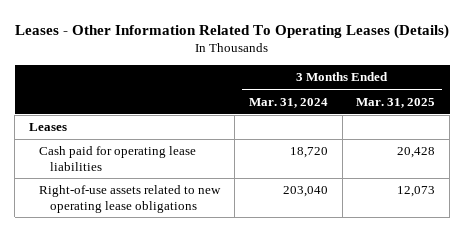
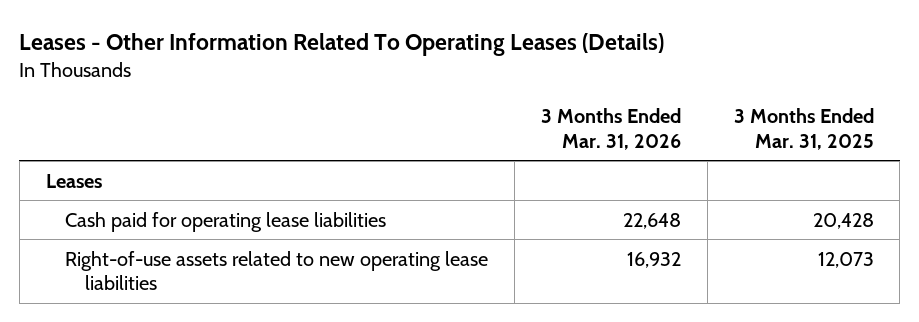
- | 3 Months Ended Mar. 31, 2024 | 3 Months Ended Mar. 31, 2025
+ | 3 Months Ended Mar. 31, 2026 | 3 Months Ended Mar. 31, 2025
- Right-of-use assets related to new operating lease obligations | 203,040 | 12,073
+ Right-of-use assets related to new operating lease liabilities | 16,932 | 12,073

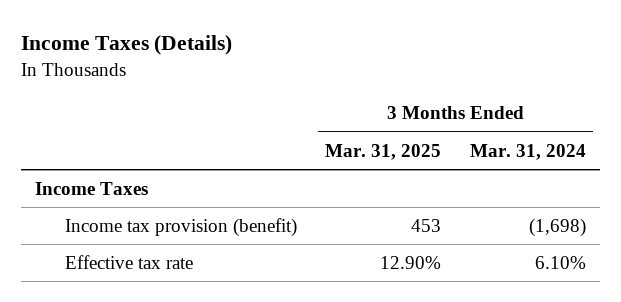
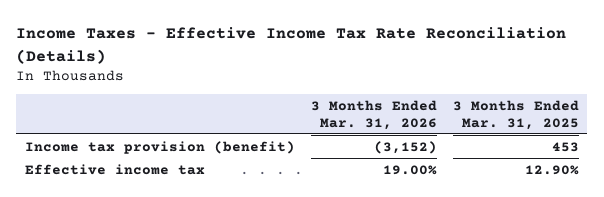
- Income Taxes (Details)
+ Income Taxes - Effective Income Tax Rate Reconciliation (Details)
- | 3 Months Ended Mar. 31, 2025 | 3 Months Ended Mar. 31, 2024
+ | 3 Months Ended Mar. 31, 2026 | 3 Months Ended Mar. 31, 2025
- Income Taxes
- Effective tax rate | 12.90% | 6.10%
+ Effective income tax | 19.00% | 12.90%

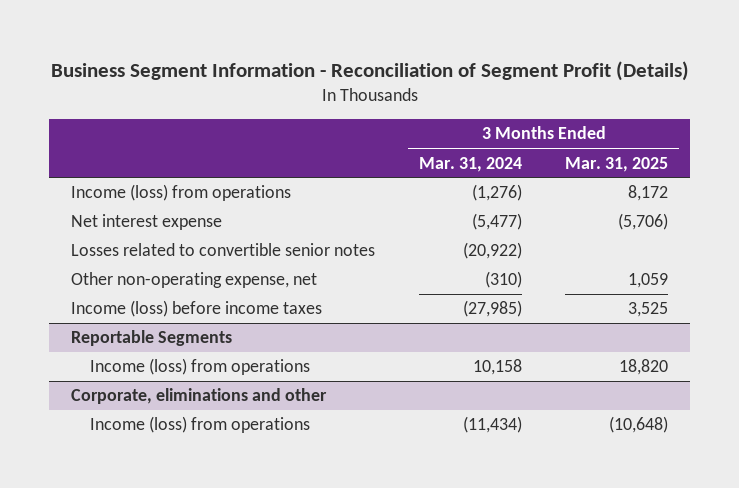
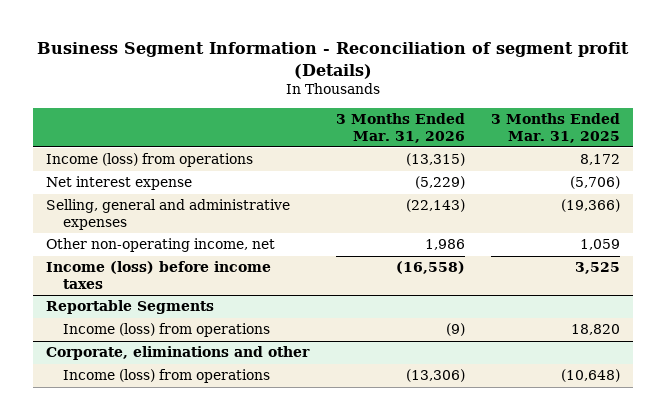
- Business Segment Information - Reconciliation of Segment Profit (Details)
+ Business Segment Information - Reconciliation of segment profit (Details)
- | 3 Months Ended Mar. 31, 2024 | 3 Months Ended Mar. 31, 2025
+ | 3 Months Ended Mar. 31, 2026 | 3 Months Ended Mar. 31, 2025
- Losses related to convertible senior notes | (20,922) |
- Other non-operating expense, net | (310) | 1,059
+ Selling, general and administrative expenses | (22,143) | (19,366)
+ Other non-operating income, net | 1,986 | 1,059

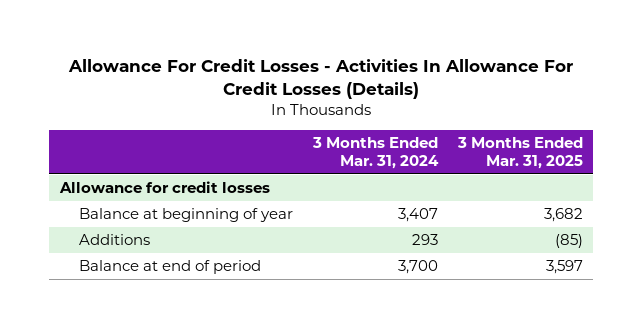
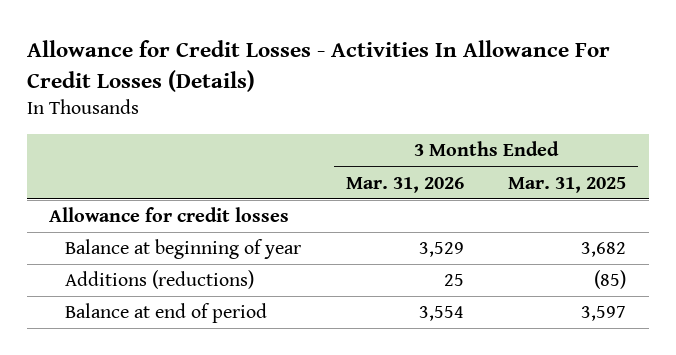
- Allowance For Credit Losses - Activities In Allowance For Credit Losses (Details)
+ Allowance for Credit Losses - Activities In Allowance For Credit Losses (Details)
- | 3 Months Ended Mar. 31, 2024 | 3 Months Ended Mar. 31, 2025
+ | 3 Months Ended Mar. 31, 2026 | 3 Months Ended Mar. 31, 2025
- Additions | 293 | (85)
+ Additions (reductions) | 25 | (85)

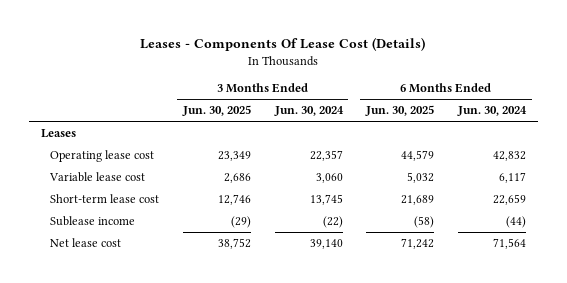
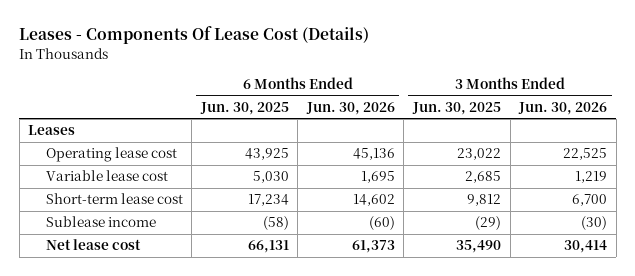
- | 3 Months Ended Jun. 30, 2025 | 3 Months Ended Jun. 30, 2024 | 6 Months Ended Jun. 30, 2025 | 6 Months Ended Jun. 30, 2024
+ | 6 Months Ended Jun. 30, 2025 | 6 Months Ended Jun. 30, 2026 | 3 Months Ended Jun. 30, 2025 | 3 Months Ended Jun. 30, 2026
- Operating lease cost | 23,349 | 22,357 | 44,579 | 42,832
- Variable lease cost | 2,686 | 3,060 | 5,032 | 6,117
- Short-term lease cost | 12,746 | 13,745 | 21,689 | 22,659
+ Operating lease cost | 43,925 | 45,136 | 23,022 | 22,525
+ Variable lease cost | 5,030 | 1,695 | 2,685 | 1,219
+ Short-term lease cost | 17,234 | 14,602 | 9,812 | 6,700
- Net lease cost | 38,752 | 39,140 | 71,242 | 71,564
+ Net lease cost | 66,131 | 61,373 | 35,490 | 30,414

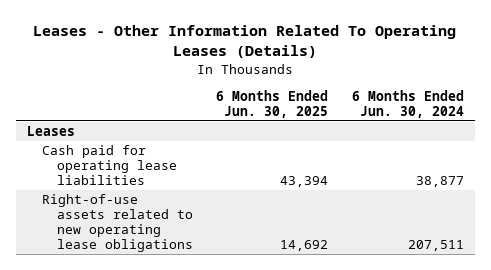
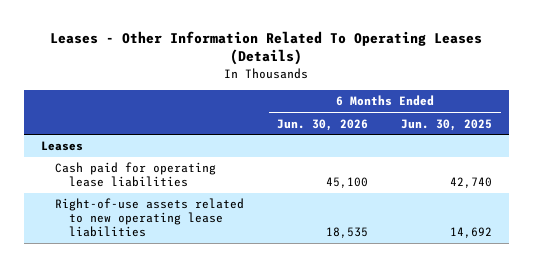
- | 6 Months Ended Jun. 30, 2025 | 6 Months Ended Jun. 30, 2024
+ | 6 Months Ended Jun. 30, 2026 | 6 Months Ended Jun. 30, 2025
- Cash paid for operating lease liabilities | 43,394 | 38,877
- Right-of-use assets related to new operating lease obligations | 14,692 | 207,511
+ Cash paid for operating lease liabilities | 45,100 | 42,740
+ Right-of-use assets related to new operating lease liabilities | 18,535 | 14,692

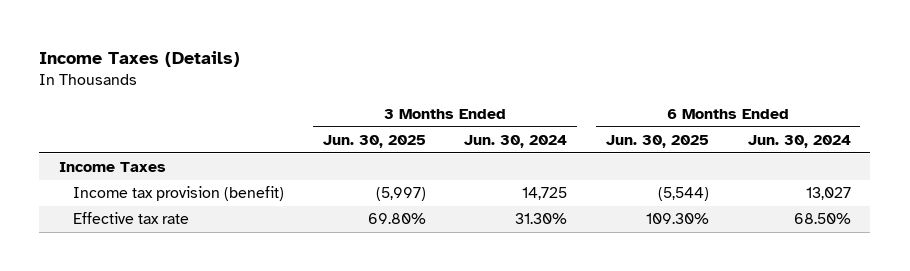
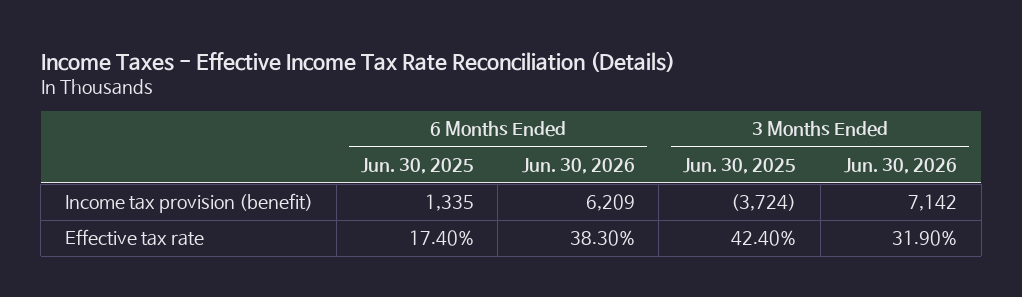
- Income Taxes (Details)
+ Income Taxes - Effective Income Tax Rate Reconciliation (Details)
- | 3 Months Ended Jun. 30, 2025 | 3 Months Ended Jun. 30, 2024 | 6 Months Ended Jun. 30, 2025 | 6 Months Ended Jun. 30, 2024
+ | 6 Months Ended Jun. 30, 2025 | 6 Months Ended Jun. 30, 2026 | 3 Months Ended Jun. 30, 2025 | 3 Months Ended Jun. 30, 2026
- Income Taxes
- Income tax provision (benefit) | (5,997) | 14,725 | (5,544) | 13,027
- Effective tax rate | 69.80% | 31.30% | 109.30% | 68.50%
+ Income tax provision (benefit) | 1,335 | 6,209 | (3,724) | 7,142
+ Effective tax rate | 17.40% | 38.30% | 42.40% | 31.90%

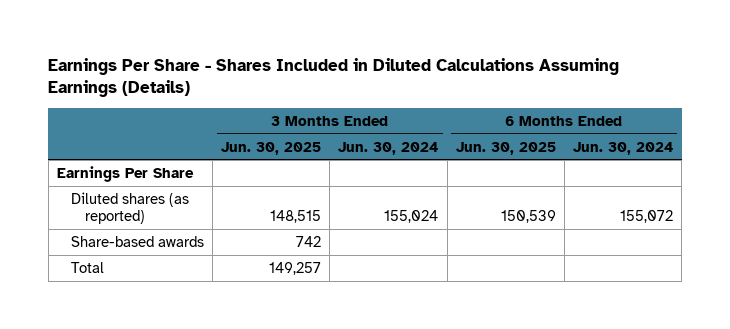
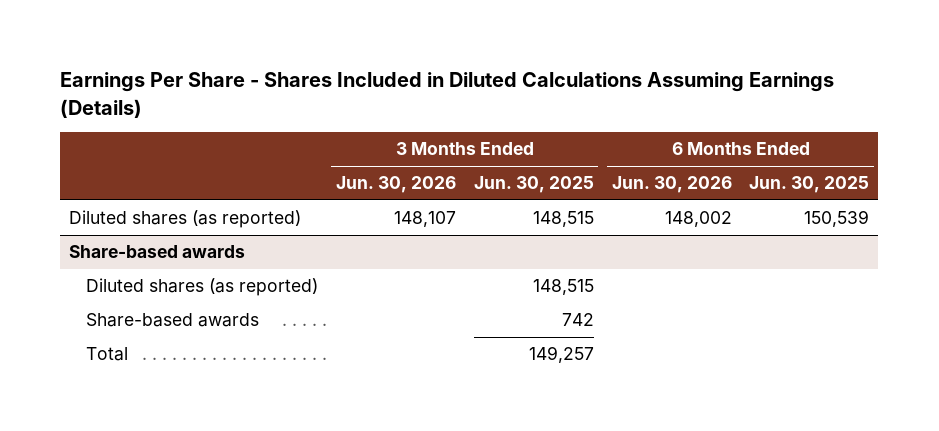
- | 3 Months Ended Jun. 30, 2025 | 3 Months Ended Jun. 30, 2024 | 6 Months Ended Jun. 30, 2025 | 6 Months Ended Jun. 30, 2024
+ | 3 Months Ended Jun. 30, 2026 | 3 Months Ended Jun. 30, 2025 | 6 Months Ended Jun. 30, 2026 | 6 Months Ended Jun. 30, 2025
- Earnings Per Share
+ Share-based awards
+ Diluted shares (as reported) | | 148,515 | |

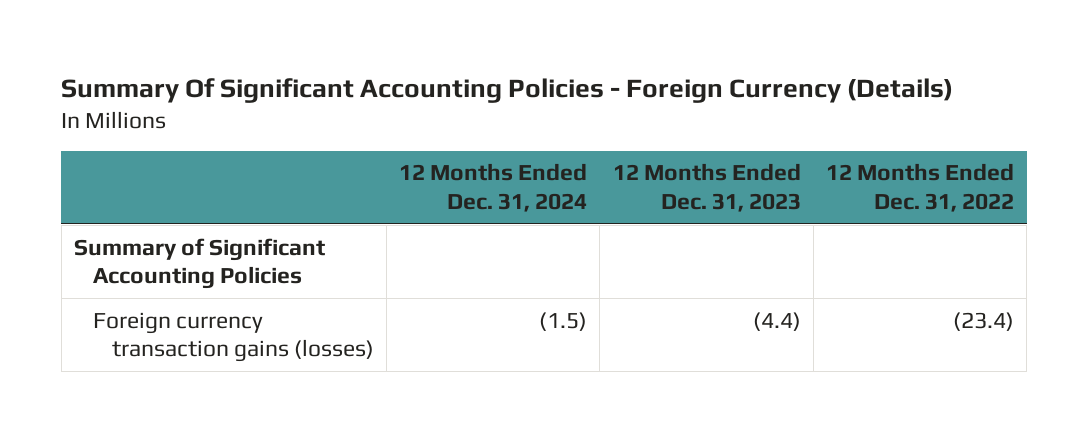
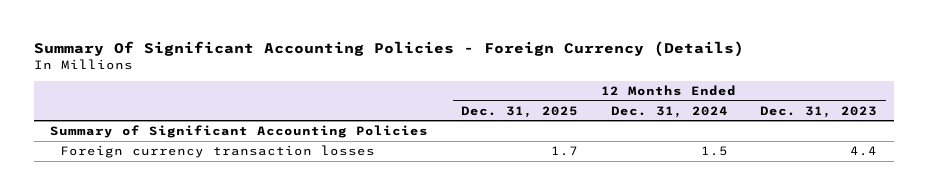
- | 12 Months Ended Dec. 31, 2024 | 12 Months Ended Dec. 31, 2023 | 12 Months Ended Dec. 31, 2022
+ | 12 Months Ended Dec. 31, 2025 | 12 Months Ended Dec. 31, 2024 | 12 Months Ended Dec. 31, 2023
- Foreign currency transaction gains (losses) | (1.5) | (4.4) | (23.4)
+ Foreign currency transaction losses | 1.7 | 1.5 | 4.4

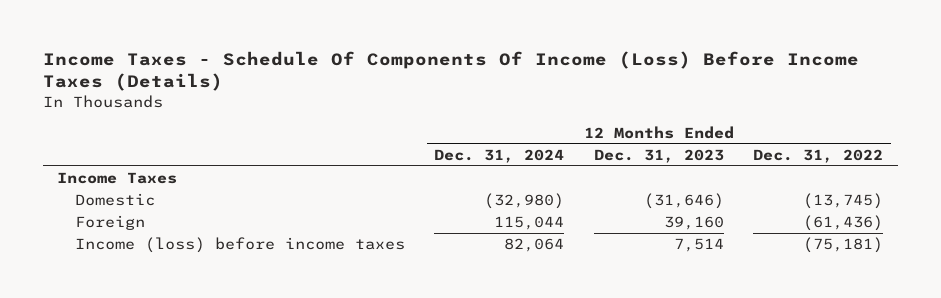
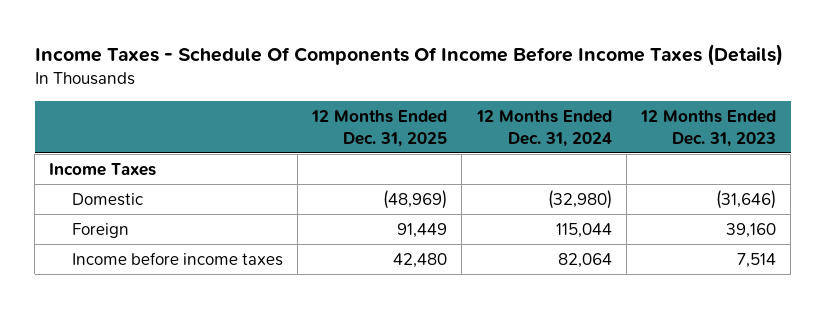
- Income Taxes - Schedule Of Components Of Income (Loss) Before Income Taxes (Details)
+ Income Taxes - Schedule Of Components Of Income Before Income Taxes (Details)
- | 12 Months Ended Dec. 31, 2024 | 12 Months Ended Dec. 31, 2023 | 12 Months Ended Dec. 31, 2022
+ | 12 Months Ended Dec. 31, 2025 | 12 Months Ended Dec. 31, 2024 | 12 Months Ended Dec. 31, 2023
- Income (loss) before income taxes | 82,064 | 7,514 | (75,181)
+ Income before income taxes | 42,480 | 82,064 | 7,514

